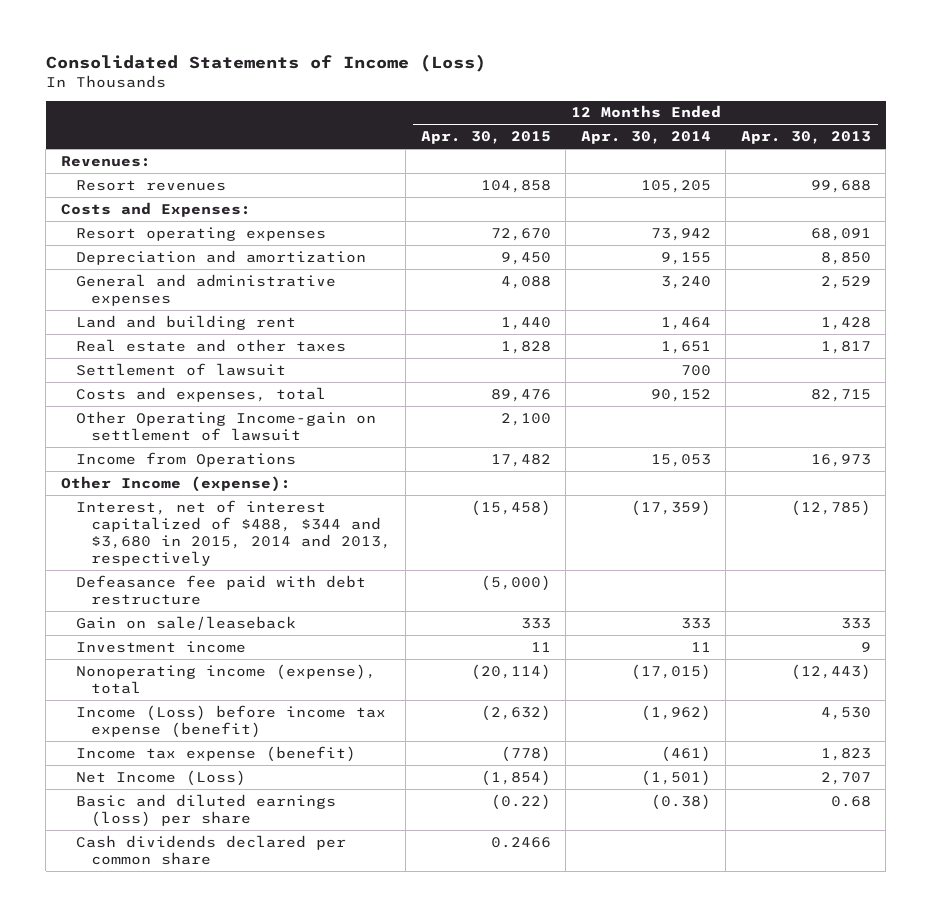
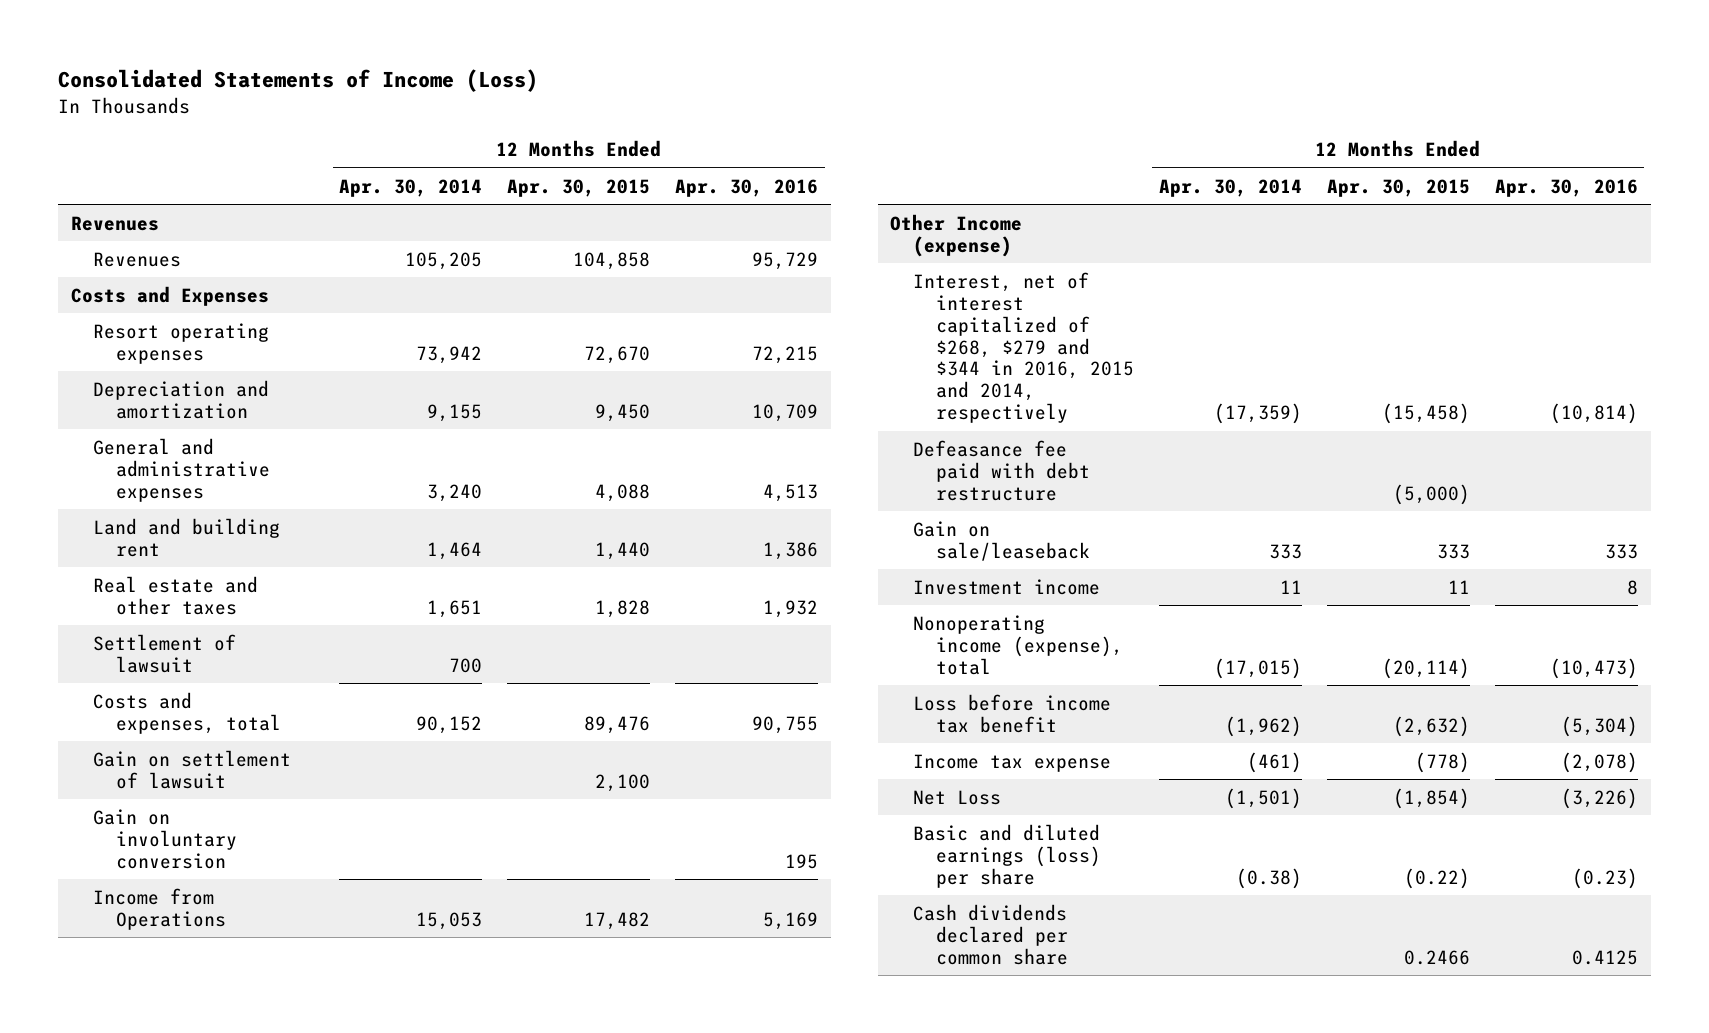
- | 12 Months Ended Apr. 30, 2015 | 12 Months Ended Apr. 30, 2014 | 12 Months Ended Apr. 30, 2013
+ | 12 Months Ended Apr. 30, 2014 | 12 Months Ended Apr. 30, 2015 | 12 Months Ended Apr. 30, 2016
- Revenues:
- Resort revenues | 104,858 | 105,205 | 99,688
- Costs and Expenses:
+ Revenues
+ Revenues | 105,205 | 104,858 | 95,729
+ Costs and Expenses
- Other Operating Income-gain on settlement of lawsuit | 2,100 | |
+ Gain on settlement of lawsuit | | 2,100 |
+ Gain on involuntary conversion | | | 195
- Other Income (expense):
- Interest, net of interest capitalized of $488, $344 and $3,680 in 2015, 2014 and 2013, respectively | (15,458) | (17,359) | (12,785)
+ Other Income (expense)
+ Interest, net of interest capitalized of $268, $279 and $344 in 2016, 2015 and 2014, respectively | (17,359) | (15,458) | (10,814)
- Income (Loss) before income tax expense (benefit) | (2,632) | (1,962) | 4,530
- Income tax expense (benefit) | (778) | (461) | 1,823
- Net Income (Loss) | (1,854) | (1,501) | 2,707
+ Loss before income tax benefit | (1,962) | (2,632) | (5,304)
+ Income tax expense | (461) | (778) | (2,078)
+ Net Loss | (1,501) | (1,854) | (3,226)

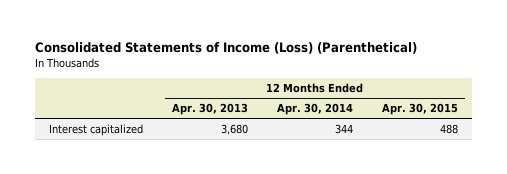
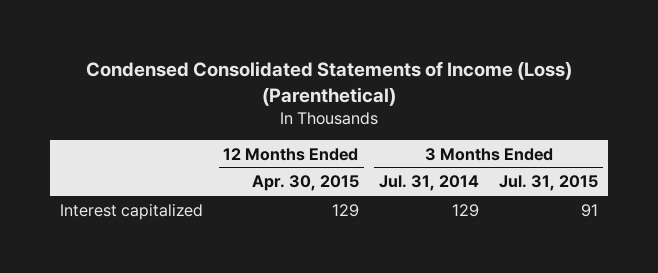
- Consolidated Statements of Income (Loss) (Parenthetical)
+ Condensed Consolidated Statements of Income (Loss) (Parenthetical)
- | 12 Months Ended Apr. 30, 2013 | 12 Months Ended Apr. 30, 2014 | 12 Months Ended Apr. 30, 2015
+ | 12 Months Ended Apr. 30, 2015 | 3 Months Ended Jul. 31, 2014 | 3 Months Ended Jul. 31, 2015
- Interest capitalized | 3,680 | 344 | 488
+ Interest capitalized | 129 | 129 | 91

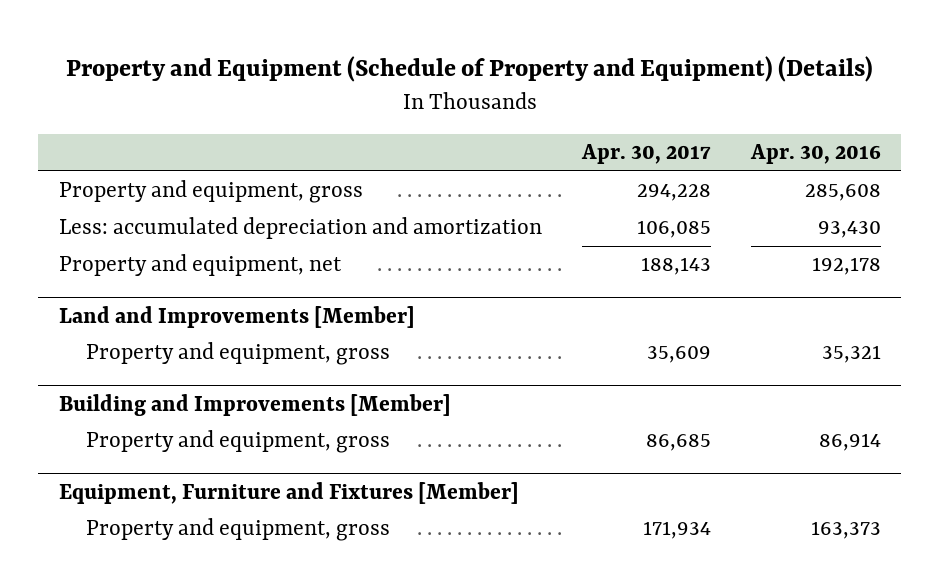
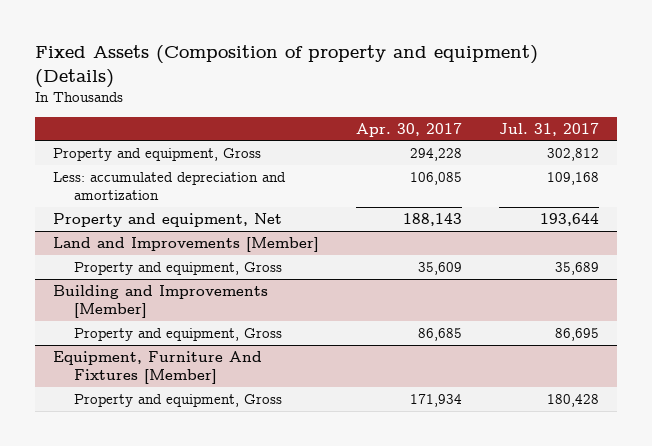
- Property and Equipment (Schedule of Property and Equipment) (Details)
+ Fixed Assets (Composition of property and equipment) (Details)
- | Apr. 30, 2017 | Apr. 30, 2016
+ | Apr. 30, 2017 | Jul. 31, 2017
- Property and equipment, gross | 294,228 | 285,608
+ Property and equipment, Gross | 294,228 | 302,812
- Property and equipment, net | 188,143 | 192,178
+ Property and equipment, Net | 188,143 | 193,644
@ Land and Improvements [Member]
- Property and equipment, gross | 35,609 | 35,321
+ Property and equipment, Gross | 35,609 | 35,689
@ Building and Improvements [Member]
- Property and equipment, gross | 86,685 | 86,914
- Equipment, Furniture and Fixtures [Member]
- Property and equipment, gross | 171,934 | 163,373
@ Building and Improvements [Member]
+ Property and equipment, Gross | 86,685 | 86,695
+ Equipment, Furniture And Fixtures [Member]
+ Property and equipment, Gross | 171,934 | 180,428

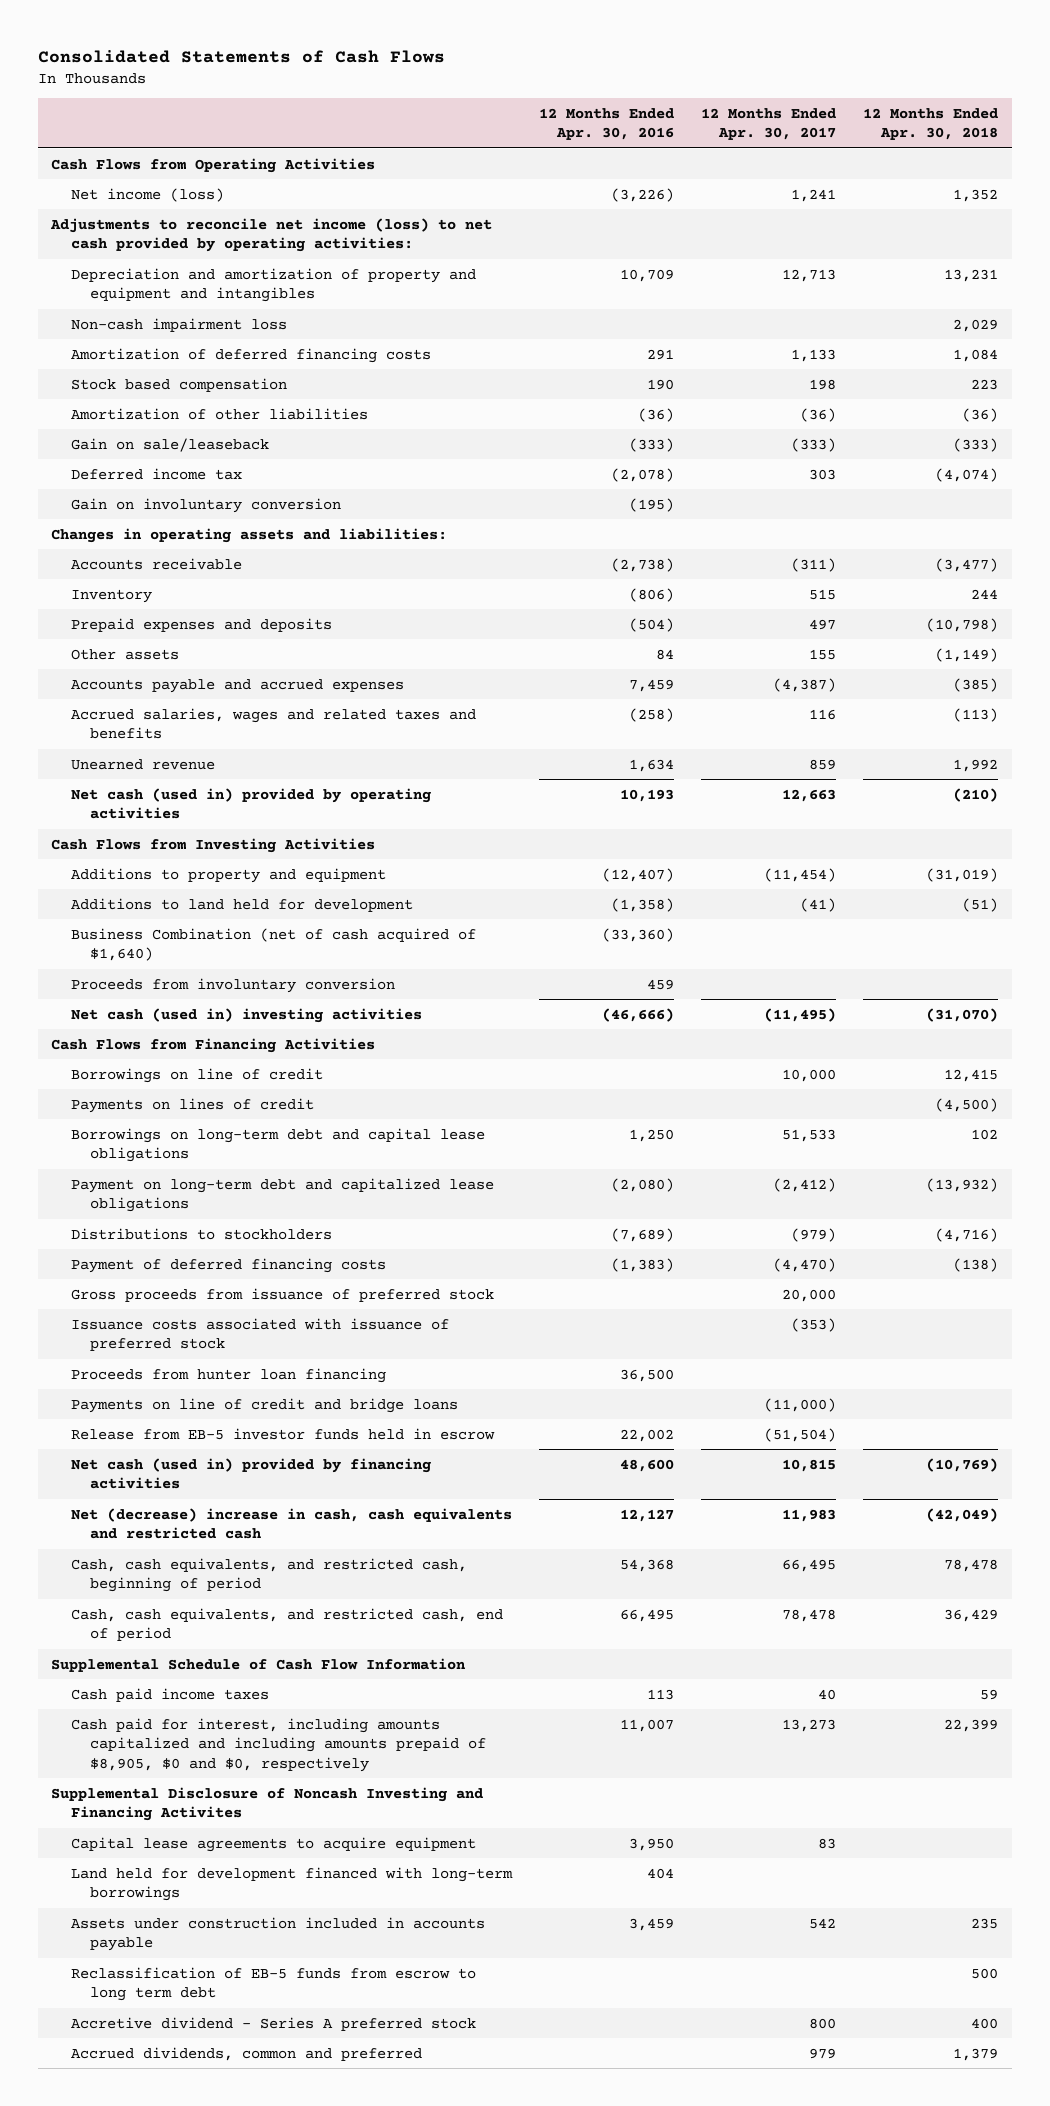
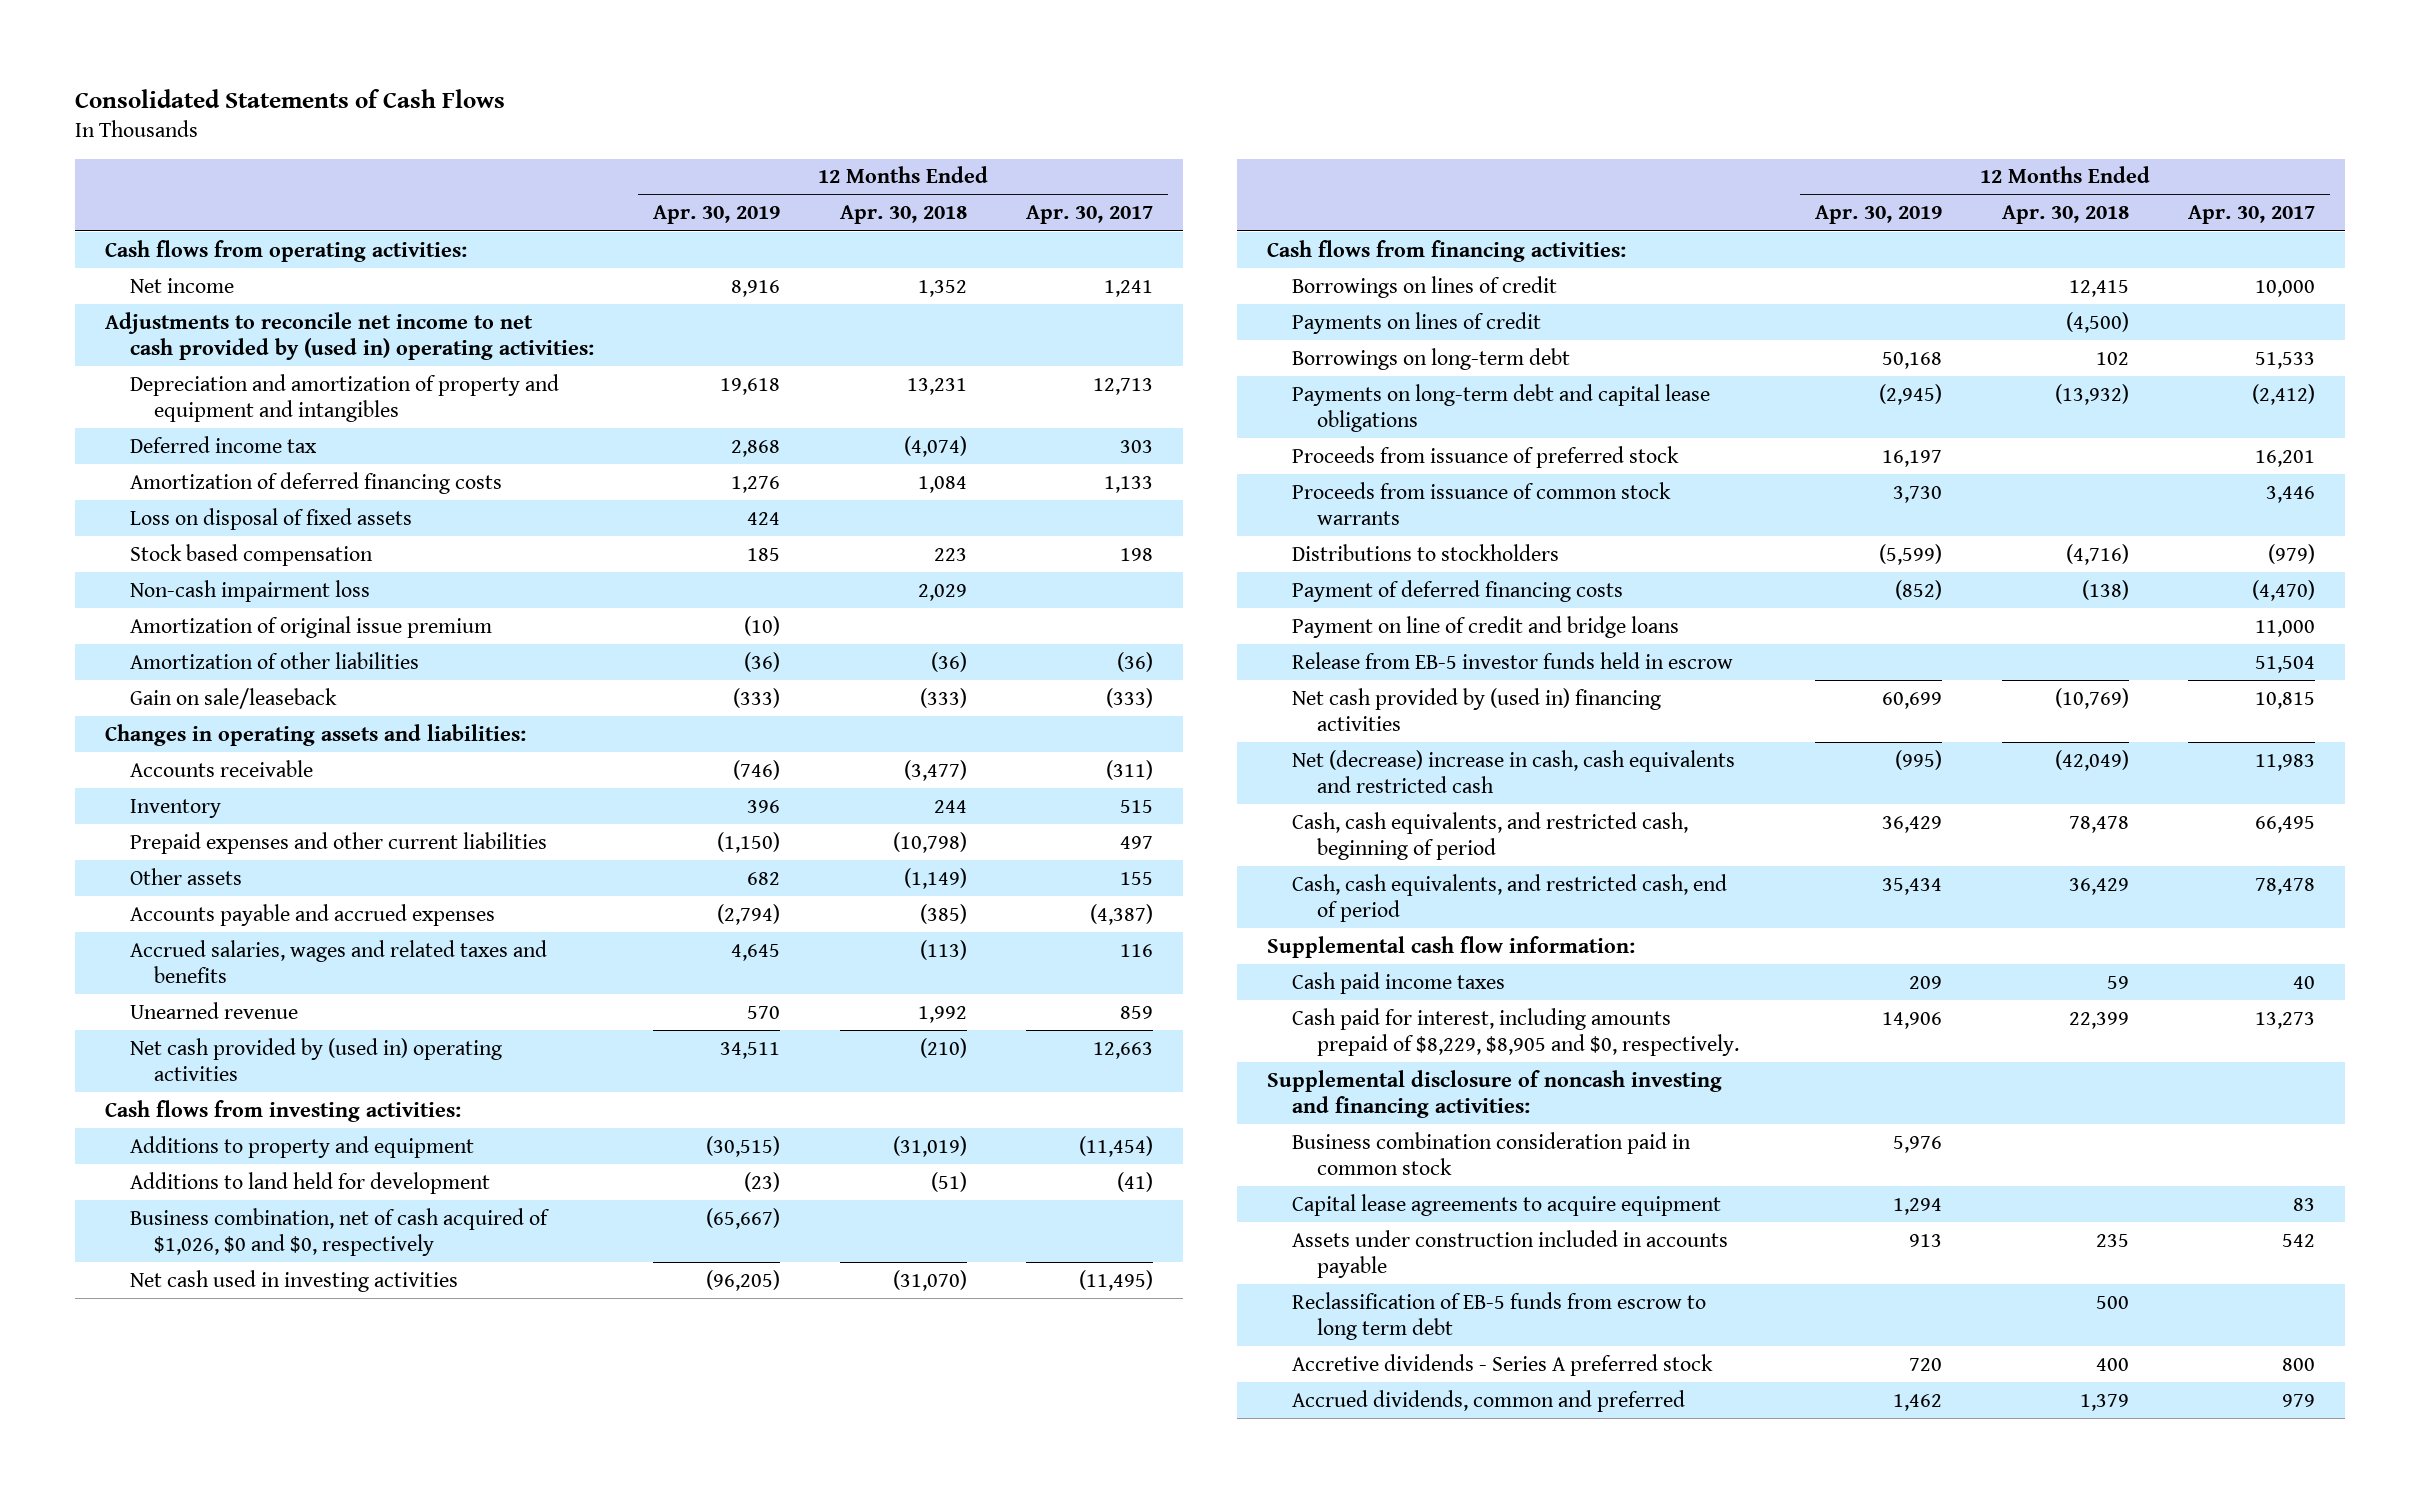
- | 12 Months Ended Apr. 30, 2016 | 12 Months Ended Apr. 30, 2017 | 12 Months Ended Apr. 30, 2018
+ | 12 Months Ended Apr. 30, 2019 | 12 Months Ended Apr. 30, 2018 | 12 Months Ended Apr. 30, 2017
- Cash Flows from Operating Activities
- Net income (loss) | (3,226) | 1,241 | 1,352
- Adjustments to reconcile net income (loss) to net cash provided by operating activities:
+ Cash flows from operating activities:
+ Net income | 8,916 | 1,352 | 1,241
+ Adjustments to reconcile net income to net cash provided by (used in) operating activities:
moved up: Deferred income tax | 2,868 | (4,074) | 303
+ Loss on disposal of fixed assets | 424 | |
moved down: Non-cash impairment loss | | 2,029 |
+ Amortization of original issue premium | (10) | |
- Gain on involuntary conversion | (195) | |
- Prepaid expenses and deposits | (504) | 497 | (10,798)
+ Prepaid expenses and other current liabilities | (1,150) | (10,798) | 497
- Net cash (used in) provided by operating activities | 10,193 | 12,663 | (210)
- Cash Flows from Investing Activities
+ Net cash provided by (used in) operating activities | 34,511 | (210) | 12,663
+ Cash flows from investing activities:
- Business Combination (net of cash acquired of $1,640) | (33,360) | |
- Proceeds from involuntary conversion | 459 | |
- Net cash (used in) investing activities | (46,666) | (11,495) | (31,070)
- Cash Flows from Financing Activities
- Borrowings on line of credit | | 10,000 | 12,415
+ Business combination, net of cash acquired of $1,026, $0 and $0, respectively | (65,667) | |
+ Net cash used in investing activities | (96,205) | (31,070) | (11,495)
+ Cash flows from financing activities:
+ Borrowings on lines of credit | | 12,415 | 10,000
- Borrowings on long-term debt and capital lease obligations | 1,250 | 51,533 | 102
- Payment on long-term debt and capitalized lease obligations | (2,080) | (2,412) | (13,932)
+ Borrowings on long-term debt | 50,168 | 102 | 51,533
+ Payments on long-term debt and capital lease obligations | (2,945) | (13,932) | (2,412)
+ Proceeds from issuance of preferred stock | 16,197 | | 16,201
+ Proceeds from issuance of common stock warrants | 3,730 | | 3,446
- Gross proceeds from issuance of preferred stock | | 20,000 |
- Issuance costs associated with issuance of preferred stock | | (353) |
- Proceeds from hunter loan financing | 36,500 | |
- Payments on line of credit and bridge loans | | (11,000) |
- Release from EB-5 investor funds held in escrow | 22,002 | (51,504) |
- Net cash (used in) provided by financing activities | 48,600 | 10,815 | (10,769)
+ Payment on line of credit and bridge loans | | | 11,000
+ Release from EB-5 investor funds held in escrow | | | 51,504
+ Net cash provided by (used in) financing activities | 60,699 | (10,769) | 10,815
- Supplemental Schedule of Cash Flow Information
+ Supplemental cash flow information:
- Cash paid for interest, including amounts capitalized and including amounts prepaid of $8,905, $0 and $0, respectively | 11,007 | 13,273 | 22,399
- Supplemental Disclosure of Noncash Investing and Financing Activites
+ Cash paid for interest, including amounts prepaid of $8,229, $8,905 and $0, respectively. | 14,906 | 22,399 | 13,273
+ Supplemental disclosure of noncash investing and financing activities:
+ Business combination consideration paid in common stock | 5,976 | |
- Land held for development financed with long-term borrowings | 404 | |
- Accretive dividend - Series A preferred stock | | 800 | 400
+ Accretive dividends - Series A preferred stock | 720 | 400 | 800

